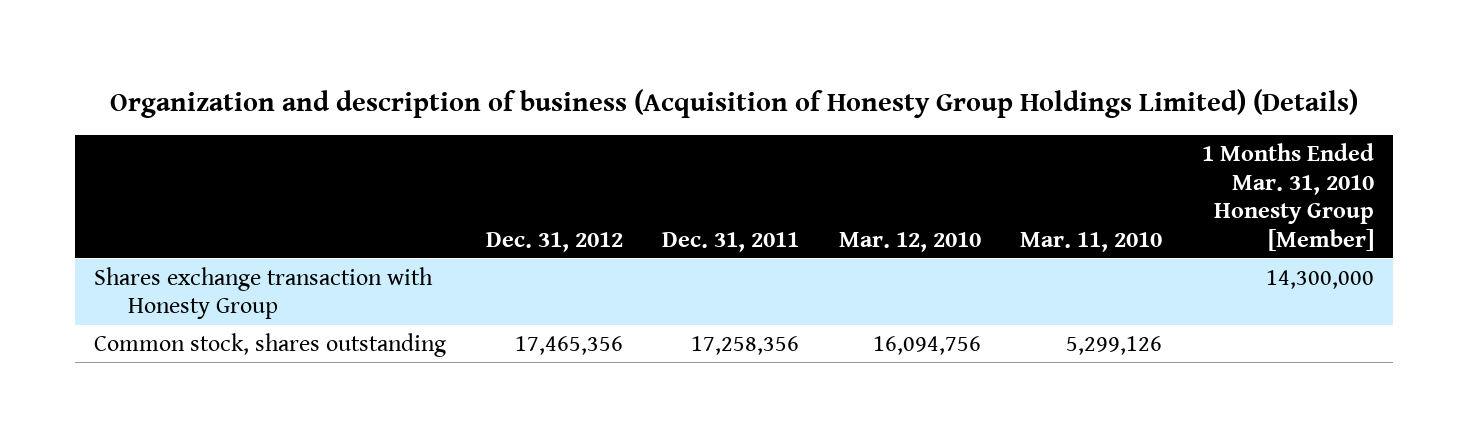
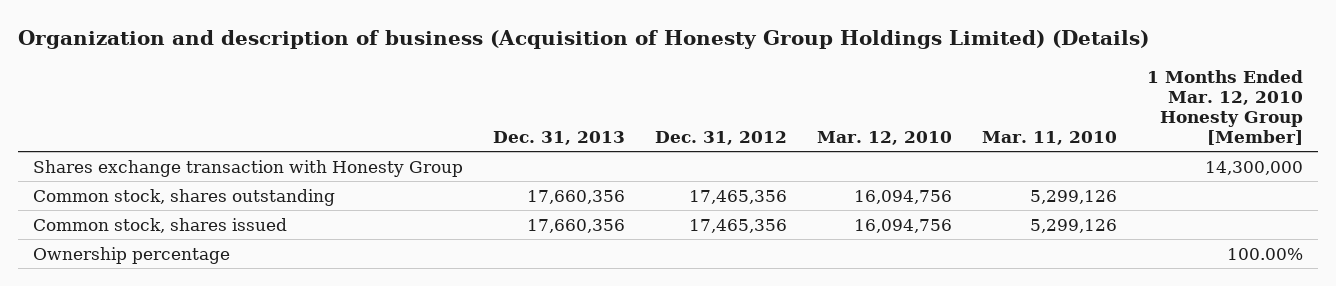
- | Dec. 31, 2012 | Dec. 31, 2011 | Mar. 12, 2010 | Mar. 11, 2010 | 1 Months Ended Mar. 31, 2010 Honesty Group [Member]
+ | Dec. 31, 2013 | Dec. 31, 2012 | Mar. 12, 2010 | Mar. 11, 2010 | 1 Months Ended Mar. 12, 2010 Honesty Group [Member]
+ Common stock, shares issued | 17,660,356 | 17,465,356 | 16,094,756 | 5,299,126 |
+ Ownership percentage | | | | | 100.00%

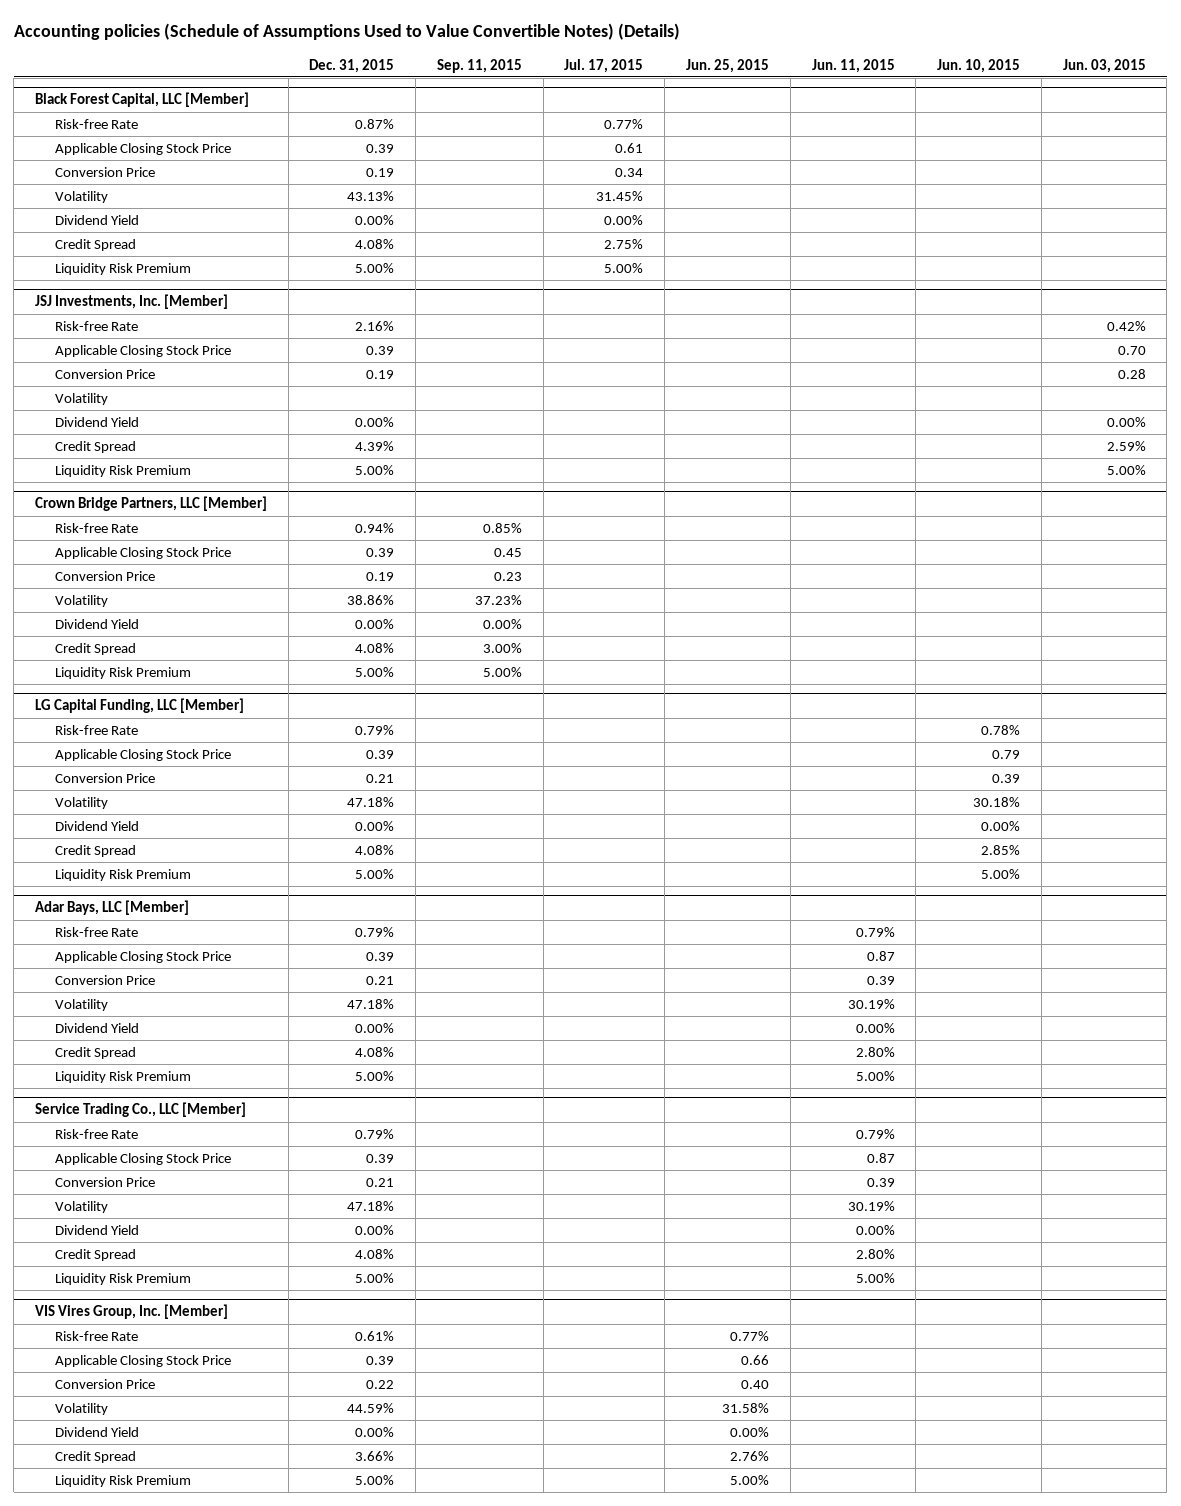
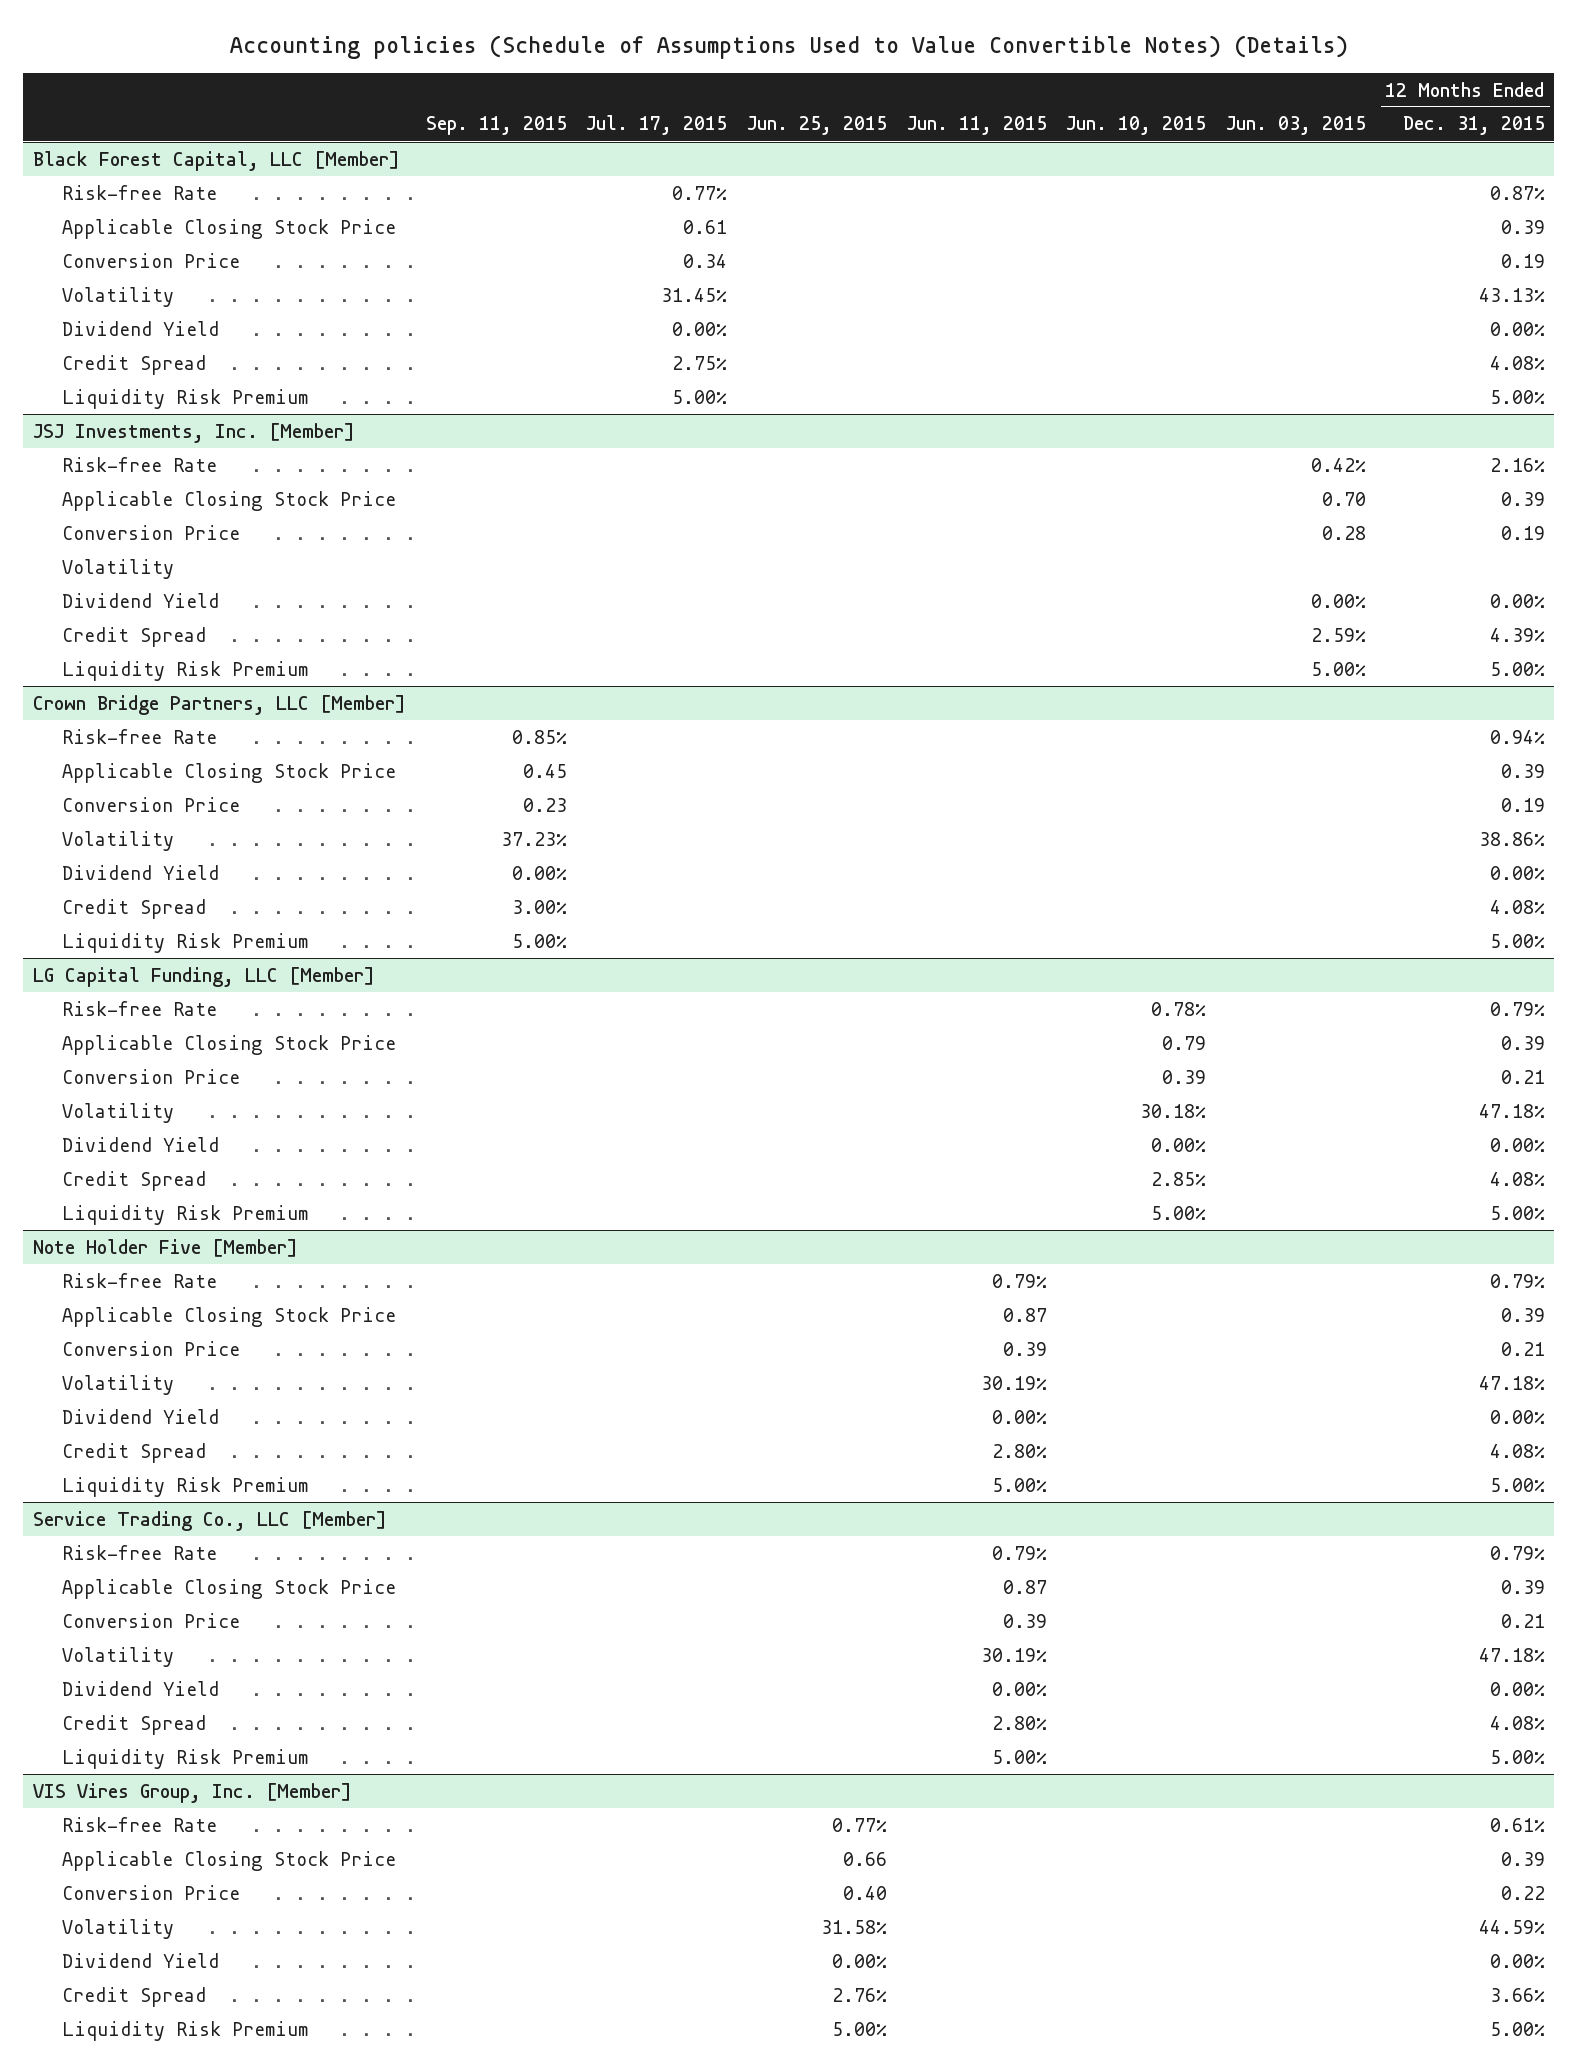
- | Dec. 31, 2015 | Sep. 11, 2015 | Jul. 17, 2015 | Jun. 25, 2015 | Jun. 11, 2015 | Jun. 10, 2015 | Jun. 03, 2015
+ | Sep. 11, 2015 | Jul. 17, 2015 | Jun. 25, 2015 | Jun. 11, 2015 | Jun. 10, 2015 | Jun. 03, 2015 | 12 Months Ended Dec. 31, 2015
- Adar Bays, LLC [Member]
+ Note Holder Five [Member]

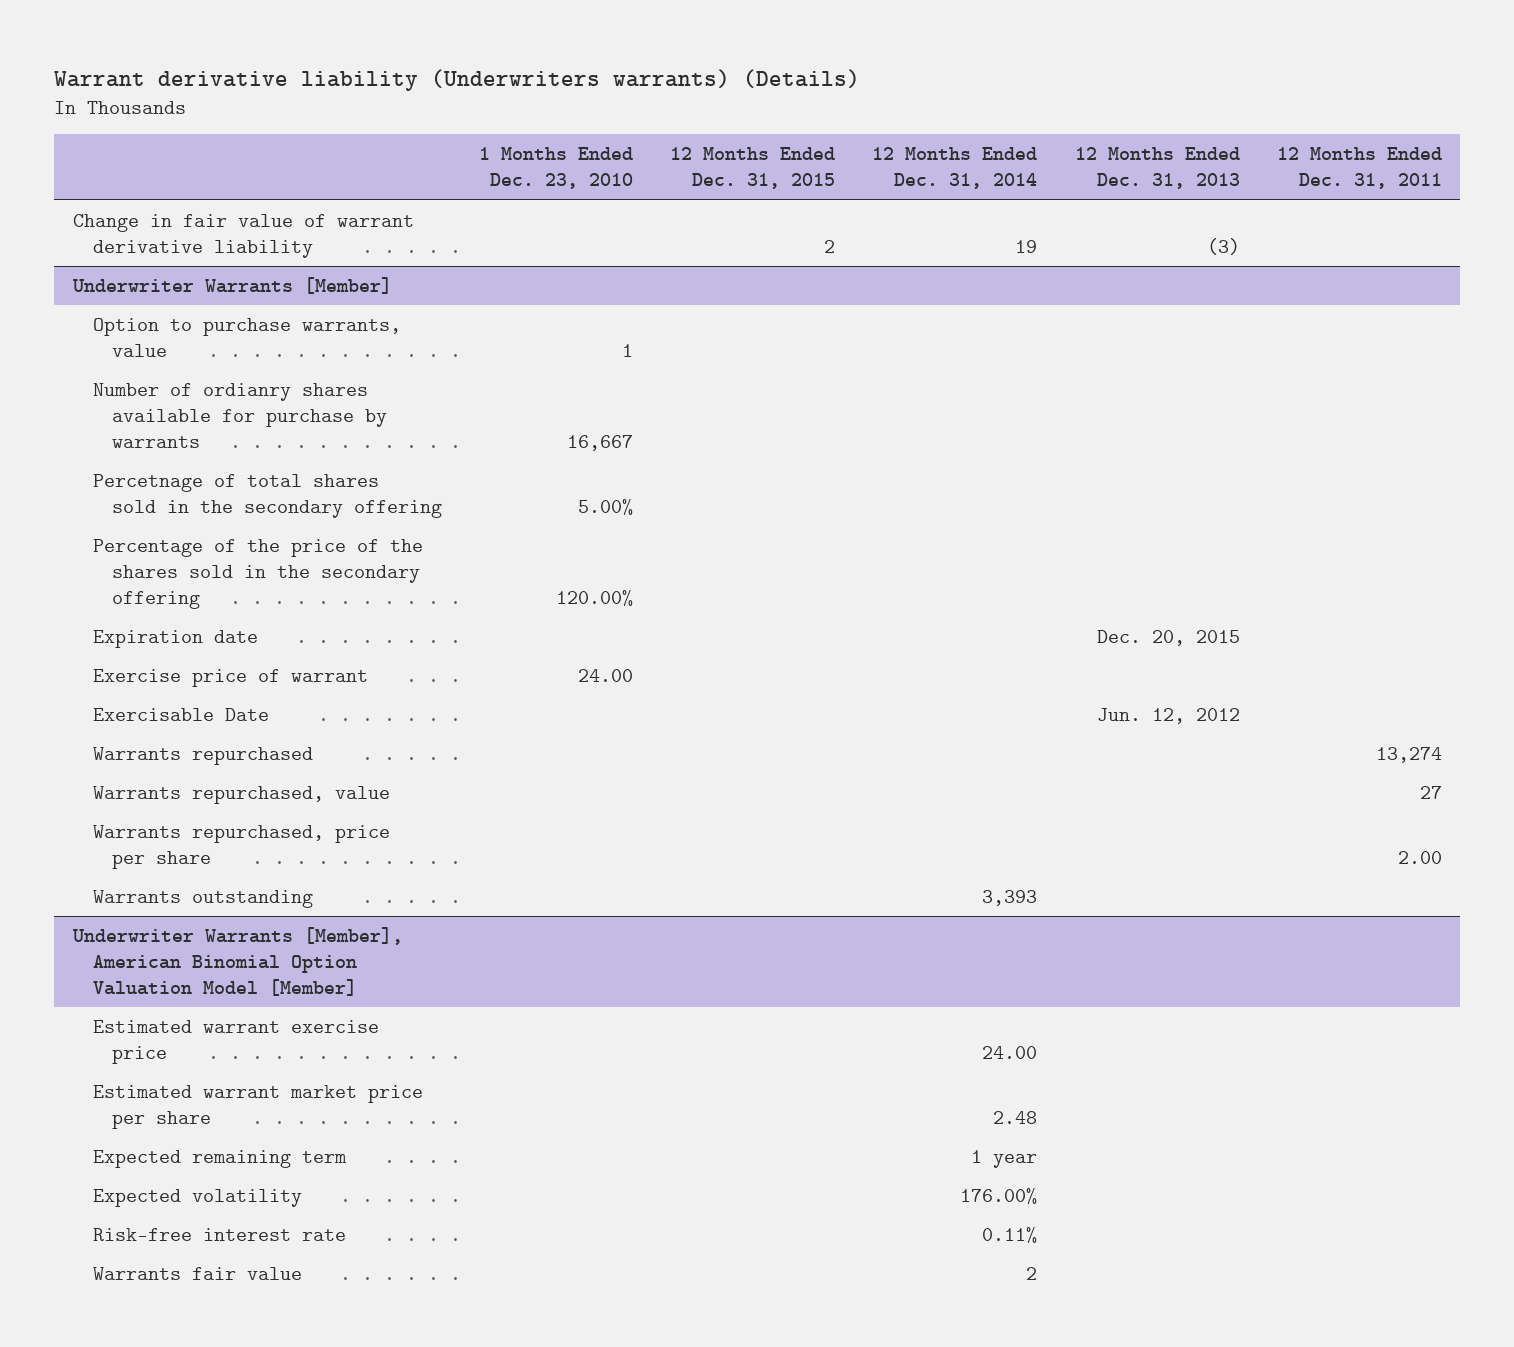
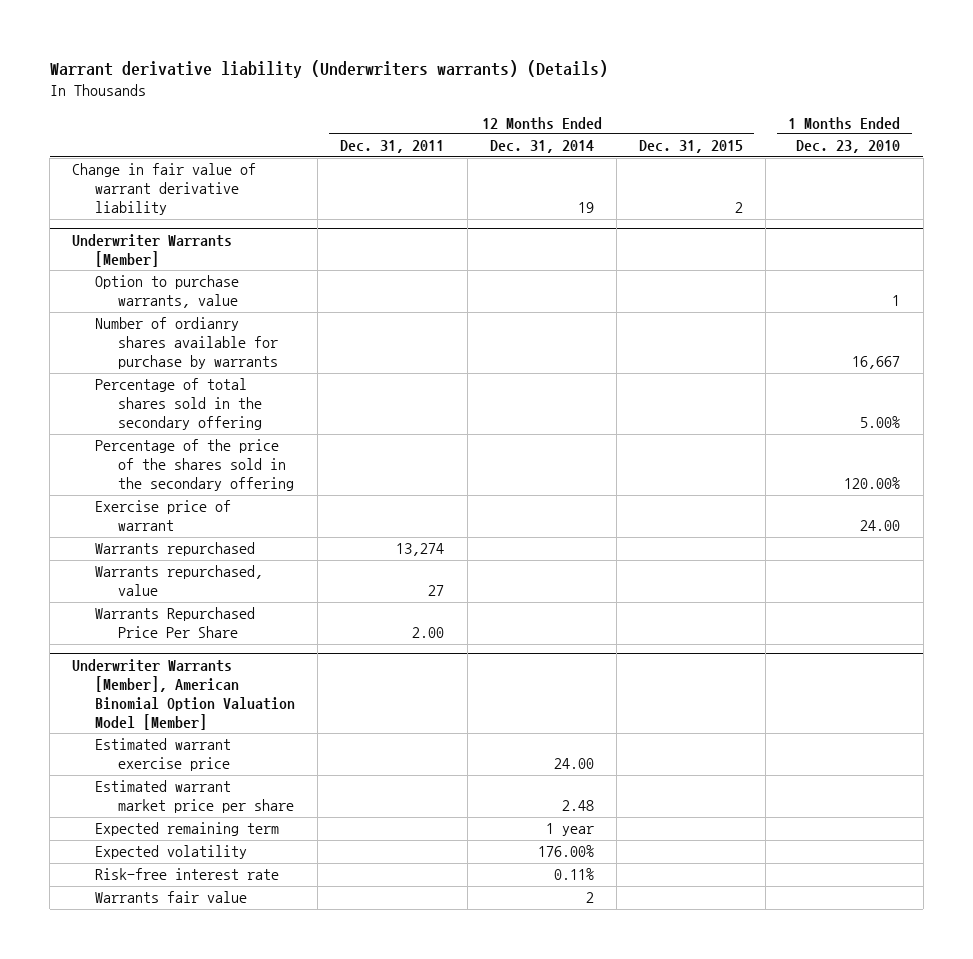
- | 1 Months Ended Dec. 23, 2010 | 12 Months Ended Dec. 31, 2015 | 12 Months Ended Dec. 31, 2014 | 12 Months Ended Dec. 31, 2013 | 12 Months Ended Dec. 31, 2011
+ | 12 Months Ended Dec. 31, 2011 | 12 Months Ended Dec. 31, 2014 | 12 Months Ended Dec. 31, 2015 | 1 Months Ended Dec. 23, 2010
@ Underwriter Warrants [Member]
- Percetnage of total shares sold in the secondary offering | 5.00% | | | |
+ Percentage of total shares sold in the secondary offering | | | | 5.00%
- Expiration date | | | | Dec. 20, 2015 |
- Exercisable Date | | | | Jun. 12, 2012 |
- Warrants repurchased, price per share | | | | | 2.00
- Warrants outstanding | | | 3,393 | |
+ Warrants Repurchased Price Per Share | 2.00 | | |

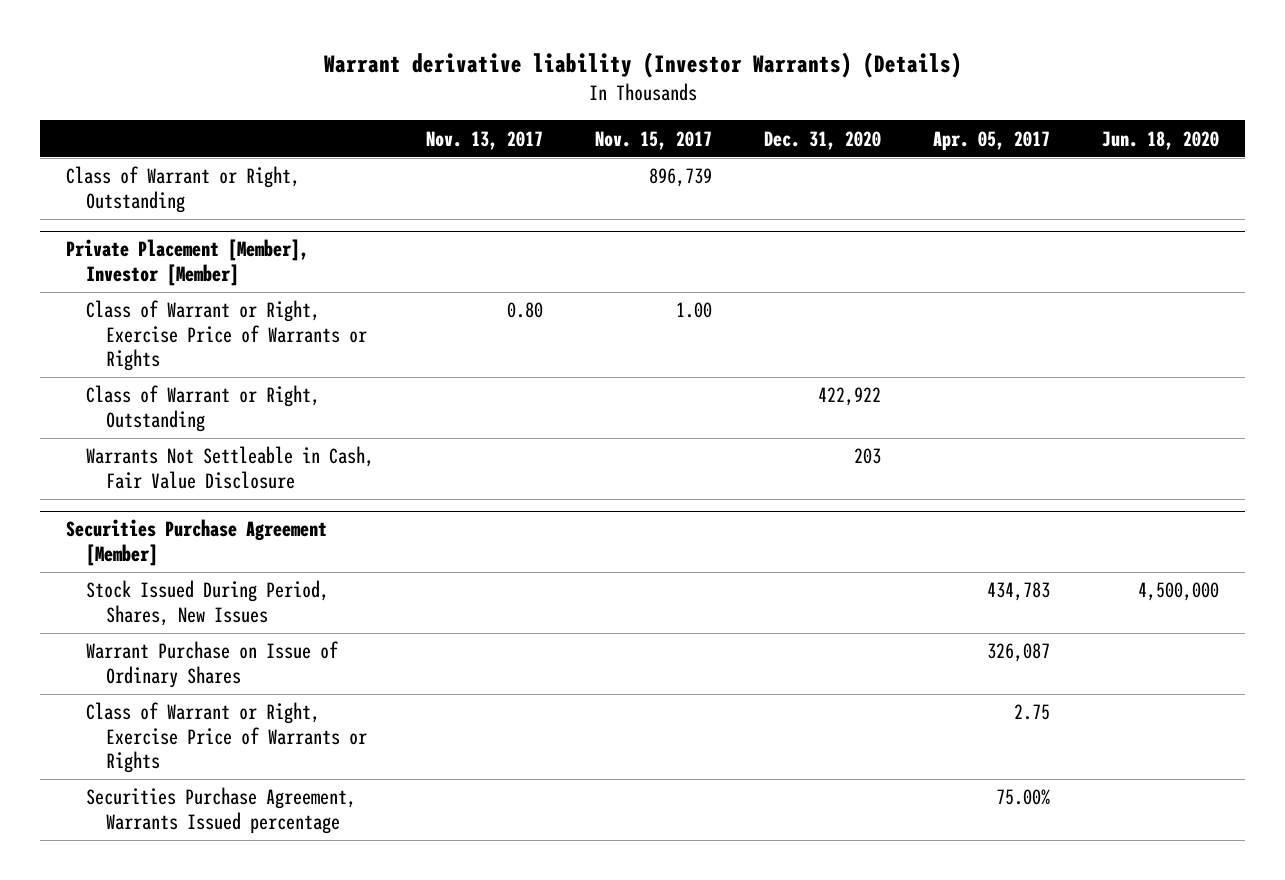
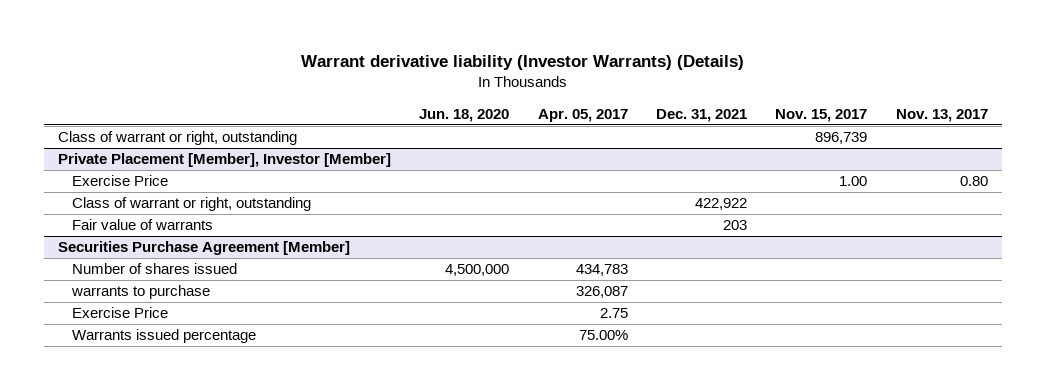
- | Nov. 13, 2017 | Nov. 15, 2017 | Dec. 31, 2020 | Apr. 05, 2017 | Jun. 18, 2020
+ | Jun. 18, 2020 | Apr. 05, 2017 | Dec. 31, 2021 | Nov. 15, 2017 | Nov. 13, 2017
- Class of Warrant or Right, Outstanding | | 896,739 | | |
+ Class of warrant or right, outstanding | | | | 896,739 |
@ Private Placement [Member], Investor [Member]
- Class of Warrant or Right, Exercise Price of Warrants or Rights | 0.80 | 1.00 | | |
- Class of Warrant or Right, Outstanding | | | 422,922 | |
- Warrants Not Settleable in Cash, Fair Value Disclosure | | | 203 | |
+ Exercise Price | | | | 1.00 | 0.80
+ Class of warrant or right, outstanding | | | 422,922 | |
+ Fair value of warrants | | | 203 | |
@ Securities Purchase Agreement [Member]
- Stock Issued During Period, Shares, New Issues | | | | 434,783 | 4,500,000
- Warrant Purchase on Issue of Ordinary Shares | | | | 326,087 |
- Class of Warrant or Right, Exercise Price of Warrants or Rights | | | | 2.75 |
- Securities Purchase Agreement, Warrants Issued percentage | | | | 75.00% |
+ Number of shares issued | 4,500,000 | 434,783 | | |
+ warrants to purchase | | 326,087 | | |
+ Exercise Price | | 2.75 | | |
+ Warrants issued percentage | | 75.00% | | |

